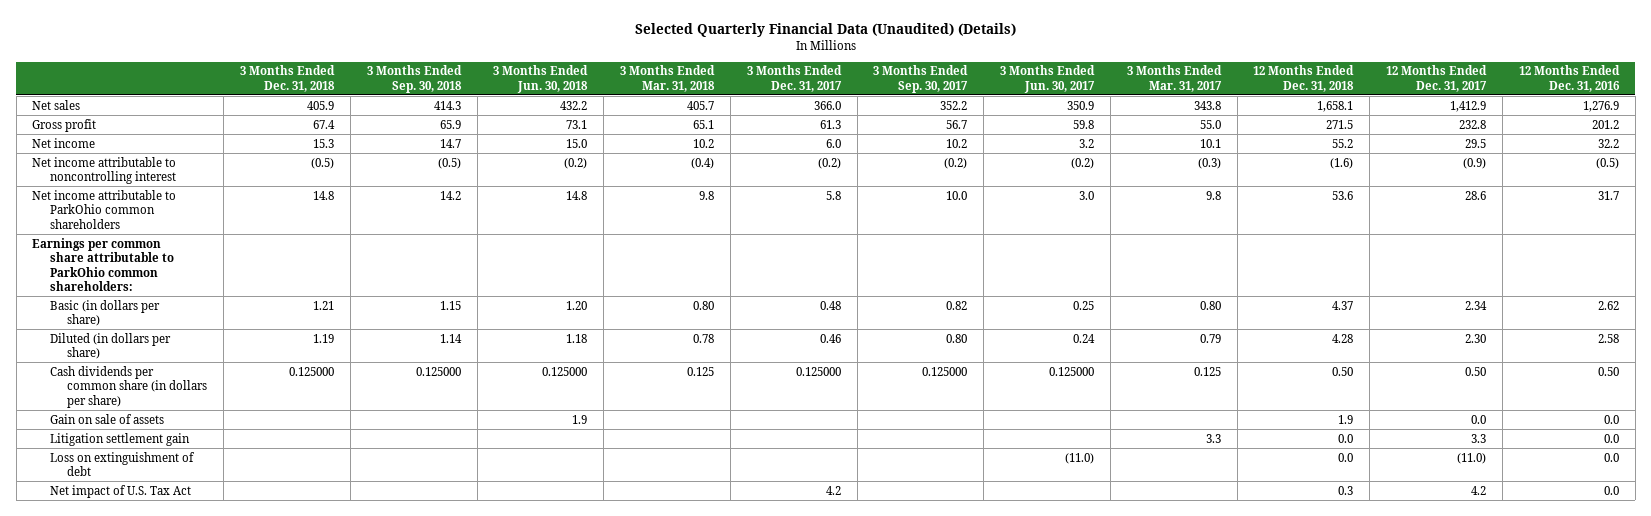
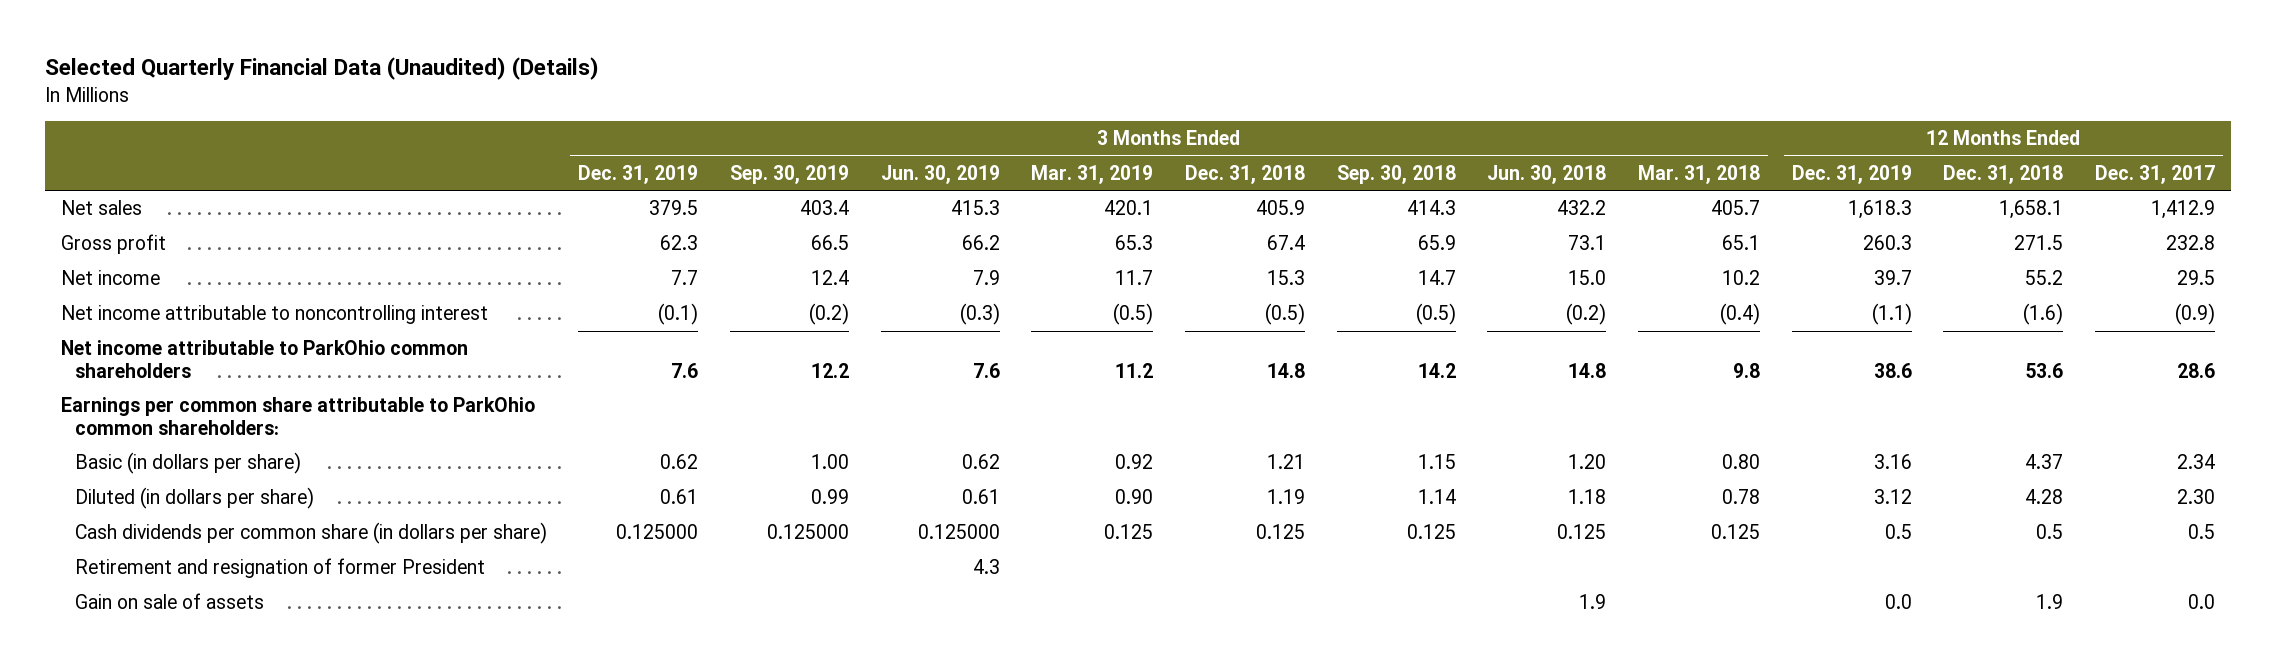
- | 3 Months Ended Dec. 31, 2018 | 3 Months Ended Sep. 30, 2018 | 3 Months Ended Jun. 30, 2018 | 3 Months Ended Mar. 31, 2018 | 3 Months Ended Dec. 31, 2017 | 3 Months Ended Sep. 30, 2017 | 3 Months Ended Jun. 30, 2017 | 3 Months Ended Mar. 31, 2017 | 12 Months Ended Dec. 31, 2018 | 12 Months Ended Dec. 31, 2017 | 12 Months Ended Dec. 31, 2016
+ | 3 Months Ended Dec. 31, 2019 | 3 Months Ended Sep. 30, 2019 | 3 Months Ended Jun. 30, 2019 | 3 Months Ended Mar. 31, 2019 | 3 Months Ended Dec. 31, 2018 | 3 Months Ended Sep. 30, 2018 | 3 Months Ended Jun. 30, 2018 | 3 Months Ended Mar. 31, 2018 | 12 Months Ended Dec. 31, 2019 | 12 Months Ended Dec. 31, 2018 | 12 Months Ended Dec. 31, 2017
- Cash dividends per common share (in dollars per share) | 0.125000 | 0.125000 | 0.125000 | 0.125 | 0.125000 | 0.125000 | 0.125000 | 0.125 | 0.50 | 0.50 | 0.50
+ Cash dividends per common share (in dollars per share) | 0.125000 | 0.125000 | 0.125000 | 0.125 | 0.125 | 0.125 | 0.125 | 0.125 | 0.5 | 0.5 | 0.5
+ Retirement and resignation of former President | | | 4.3 | | | | | | | |
- Litigation settlement gain | | | | | | | | 3.3 | 0.0 | 3.3 | 0.0
- Loss on extinguishment of debt | | | | | | | (11.0) | | 0.0 | (11.0) | 0.0
- Net impact of U.S. Tax Act | | | | | 4.2 | | | | 0.3 | 4.2 | 0.0

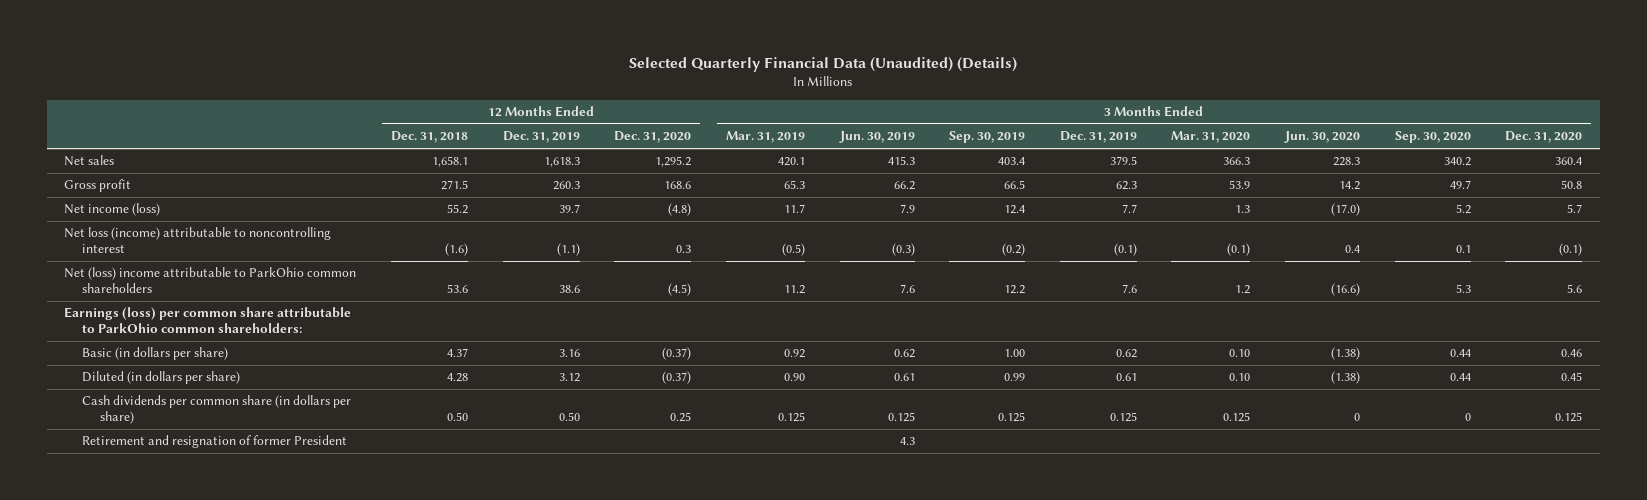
- | 3 Months Ended Dec. 31, 2019 | 3 Months Ended Sep. 30, 2019 | 3 Months Ended Jun. 30, 2019 | 3 Months Ended Mar. 31, 2019 | 3 Months Ended Dec. 31, 2018 | 3 Months Ended Sep. 30, 2018 | 3 Months Ended Jun. 30, 2018 | 3 Months Ended Mar. 31, 2018 | 12 Months Ended Dec. 31, 2019 | 12 Months Ended Dec. 31, 2018 | 12 Months Ended Dec. 31, 2017
+ | 12 Months Ended Dec. 31, 2018 | 12 Months Ended Dec. 31, 2019 | 12 Months Ended Dec. 31, 2020 | 3 Months Ended Mar. 31, 2019 | 3 Months Ended Jun. 30, 2019 | 3 Months Ended Sep. 30, 2019 | 3 Months Ended Dec. 31, 2019 | 3 Months Ended Mar. 31, 2020 | 3 Months Ended Jun. 30, 2020 | 3 Months Ended Sep. 30, 2020 | 3 Months Ended Dec. 31, 2020
- Net income | 7.7 | 12.4 | 7.9 | 11.7 | 15.3 | 14.7 | 15.0 | 10.2 | 39.7 | 55.2 | 29.5
- Net income attributable to noncontrolling interest | (0.1) | (0.2) | (0.3) | (0.5) | (0.5) | (0.5) | (0.2) | (0.4) | (1.1) | (1.6) | (0.9)
- Net income attributable to ParkOhio common shareholders | 7.6 | 12.2 | 7.6 | 11.2 | 14.8 | 14.2 | 14.8 | 9.8 | 38.6 | 53.6 | 28.6
- Earnings per common share attributable to ParkOhio common shareholders:
+ Net income (loss) | 55.2 | 39.7 | (4.8) | 11.7 | 7.9 | 12.4 | 7.7 | 1.3 | (17.0) | 5.2 | 5.7
+ Net loss (income) attributable to noncontrolling interest | (1.6) | (1.1) | 0.3 | (0.5) | (0.3) | (0.2) | (0.1) | (0.1) | 0.4 | 0.1 | (0.1)
+ Net (loss) income attributable to ParkOhio common shareholders | 53.6 | 38.6 | (4.5) | 11.2 | 7.6 | 12.2 | 7.6 | 1.2 | (16.6) | 5.3 | 5.6
+ Earnings (loss) per common share attributable to ParkOhio common shareholders:
- Cash dividends per common share (in dollars per share) | 0.125000 | 0.125000 | 0.125000 | 0.125 | 0.125 | 0.125 | 0.125 | 0.125 | 0.5 | 0.5 | 0.5
+ Cash dividends per common share (in dollars per share) | 0.50 | 0.50 | 0.25 | 0.125 | 0.125 | 0.125 | 0.125 | 0.125 | 0 | 0 | 0.125
- Gain on sale of assets | | | | | | | 1.9 | | 0.0 | 1.9 | 0.0

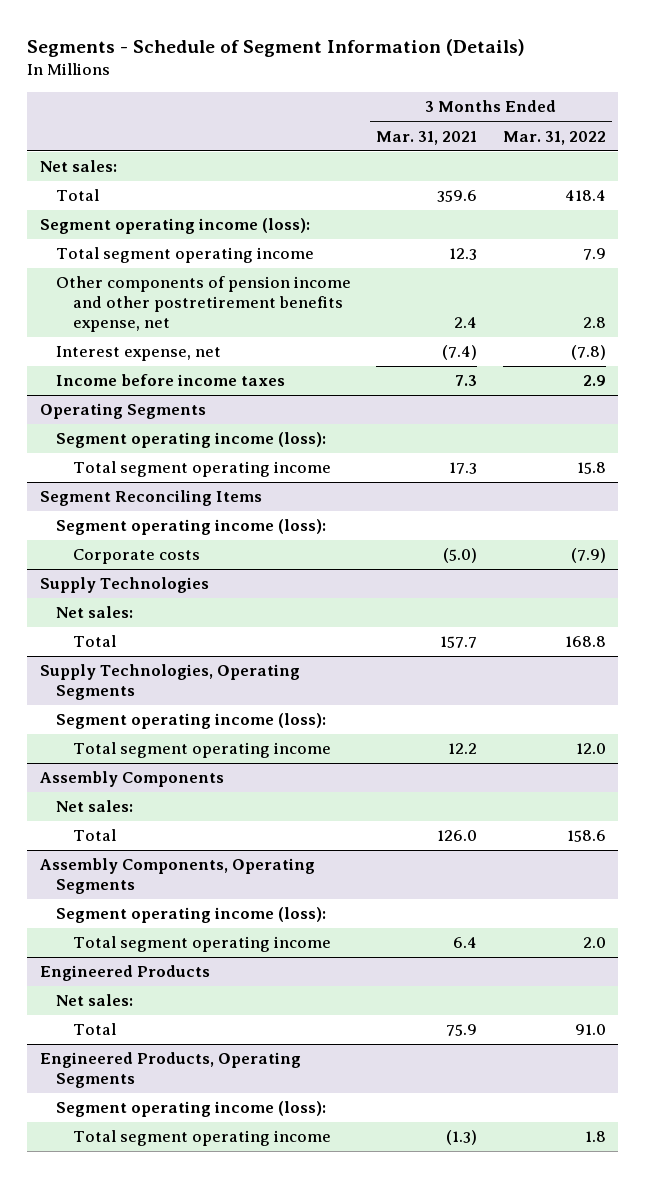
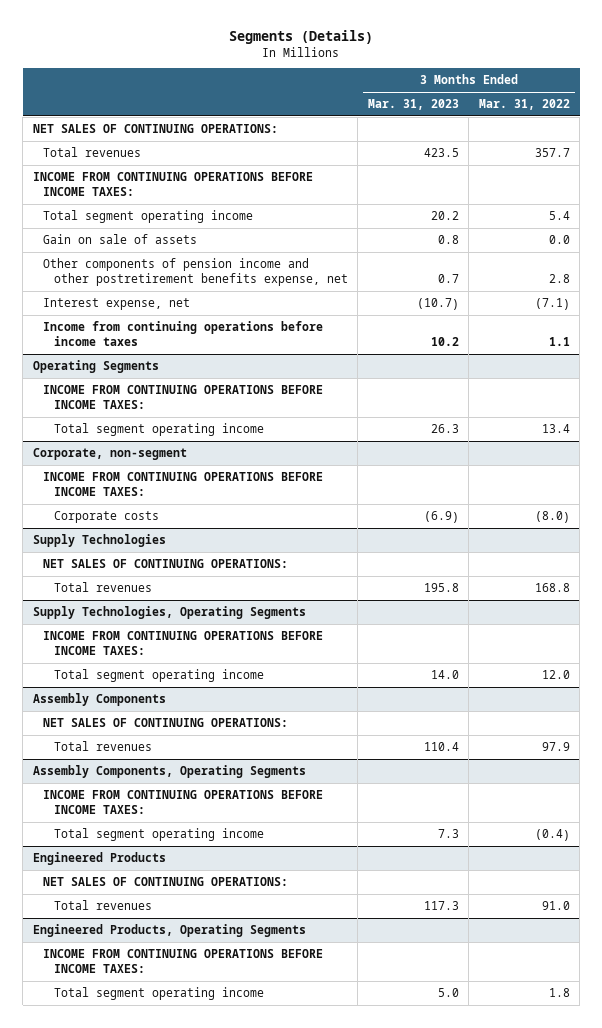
- Segments - Schedule of Segment Information (Details)
+ Segments (Details)
- | 3 Months Ended Mar. 31, 2021 | 3 Months Ended Mar. 31, 2022
+ | 3 Months Ended Mar. 31, 2023 | 3 Months Ended Mar. 31, 2022
- Net sales:
- Total | 359.6 | 418.4
- Segment operating income (loss):
- Total segment operating income | 12.3 | 7.9
+ NET SALES OF CONTINUING OPERATIONS:
+ Total revenues | 423.5 | 357.7
+ INCOME FROM CONTINUING OPERATIONS BEFORE INCOME TAXES:
+ Total segment operating income | 20.2 | 5.4
+ Gain on sale of assets | 0.8 | 0.0
- Interest expense, net | (7.4) | (7.8)
- Income before income taxes | 7.3 | 2.9
+ Interest expense, net | (10.7) | (7.1)
+ Income from continuing operations before income taxes | 10.2 | 1.1
@ Operating Segments
- Segment operating income (loss):
- Total segment operating income | 17.3 | 15.8
- Segment Reconciling Items
- Segment operating income (loss):
- Corporate costs | (5.0) | (7.9)
@ Operating Segments
+ INCOME FROM CONTINUING OPERATIONS BEFORE INCOME TAXES:
+ Total segment operating income | 26.3 | 13.4
+ Corporate, non-segment
+ INCOME FROM CONTINUING OPERATIONS BEFORE INCOME TAXES:
+ Corporate costs | (6.9) | (8.0)
@ Supply Technologies
- Net sales:
- Total | 157.7 | 168.8
+ NET SALES OF CONTINUING OPERATIONS:
+ Total revenues | 195.8 | 168.8
@ Supply Technologies, Operating Segments
- Segment operating income (loss):
+ INCOME FROM CONTINUING OPERATIONS BEFORE INCOME TAXES:
@ Assembly Components
- Net sales:
- Total | 126.0 | 158.6
+ NET SALES OF CONTINUING OPERATIONS:
+ Total revenues | 110.4 | 97.9
@ Assembly Components, Operating Segments
- Segment operating income (loss):
- Total segment operating income | 6.4 | 2.0
+ INCOME FROM CONTINUING OPERATIONS BEFORE INCOME TAXES:
+ Total segment operating income | 7.3 | (0.4)
@ Engineered Products
- Net sales:
- Total | 75.9 | 91.0
+ NET SALES OF CONTINUING OPERATIONS:
+ Total revenues | 117.3 | 91.0
@ Engineered Products, Operating Segments
- Segment operating income (loss):
+ INCOME FROM CONTINUING OPERATIONS BEFORE INCOME TAXES:

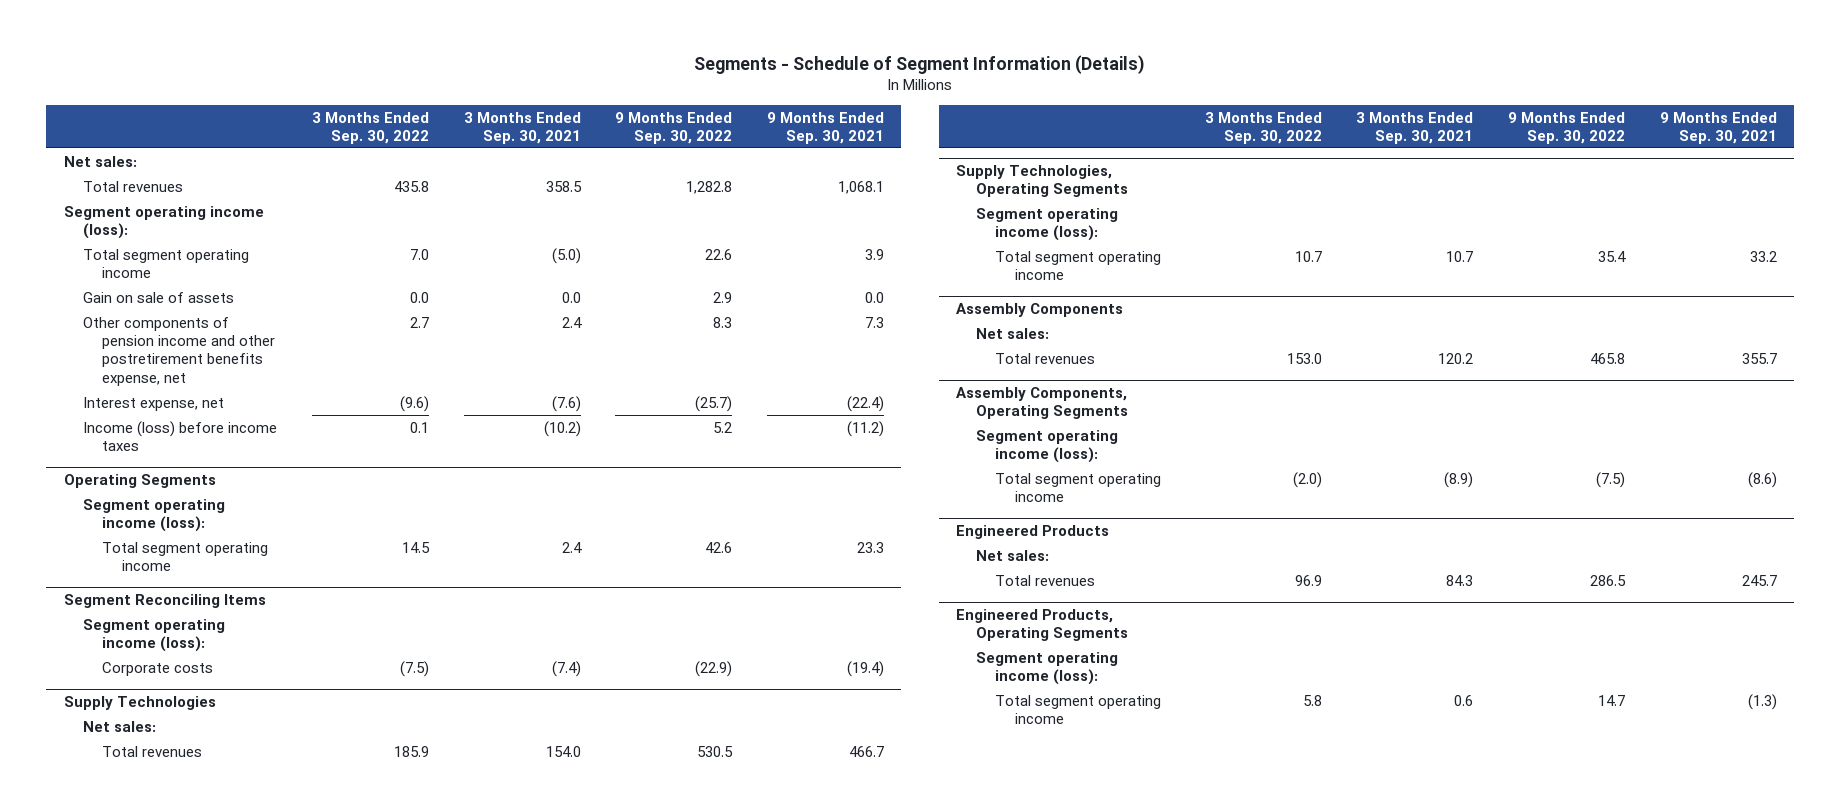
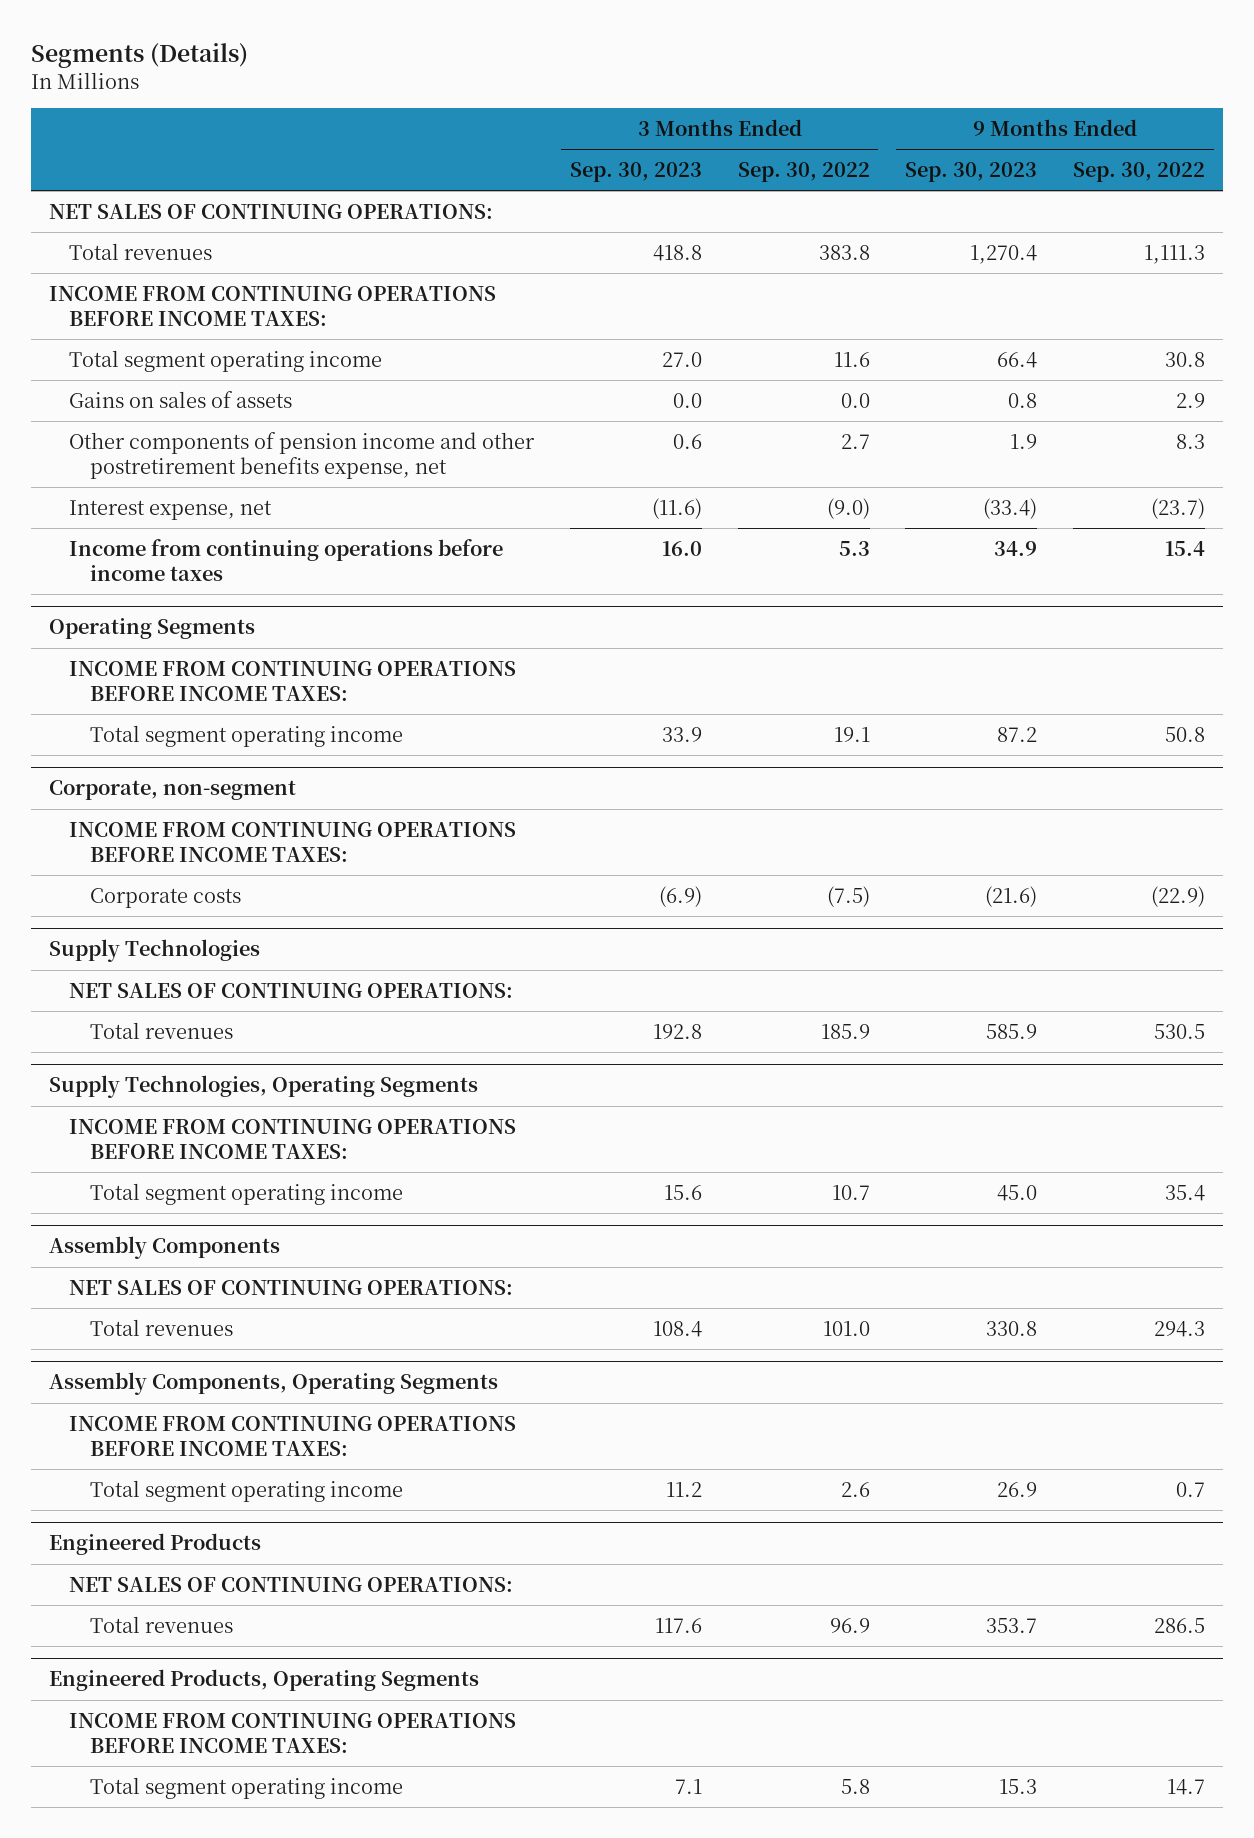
- Segments - Schedule of Segment Information (Details)
+ Segments (Details)
- | 3 Months Ended Sep. 30, 2022 | 3 Months Ended Sep. 30, 2021 | 9 Months Ended Sep. 30, 2022 | 9 Months Ended Sep. 30, 2021
+ | 3 Months Ended Sep. 30, 2023 | 3 Months Ended Sep. 30, 2022 | 9 Months Ended Sep. 30, 2023 | 9 Months Ended Sep. 30, 2022
- Net sales:
- Total revenues | 435.8 | 358.5 | 1,282.8 | 1,068.1
- Segment operating income (loss):
- Total segment operating income | 7.0 | (5.0) | 22.6 | 3.9
- Gain on sale of assets | 0.0 | 0.0 | 2.9 | 0.0
+ NET SALES OF CONTINUING OPERATIONS:
+ Total revenues | 418.8 | 383.8 | 1,270.4 | 1,111.3
+ INCOME FROM CONTINUING OPERATIONS BEFORE INCOME TAXES:
+ Total segment operating income | 27.0 | 11.6 | 66.4 | 30.8
+ Gains on sales of assets | 0.0 | 0.0 | 0.8 | 2.9
- Interest expense, net | (9.6) | (7.6) | (25.7) | (22.4)
- Income (loss) before income taxes | 0.1 | (10.2) | 5.2 | (11.2)
+ Interest expense, net | (11.6) | (9.0) | (33.4) | (23.7)
+ Income from continuing operations before income taxes | 16.0 | 5.3 | 34.9 | 15.4
@ Operating Segments
- Segment operating income (loss):
- Total segment operating income | 14.5 | 2.4 | 42.6 | 23.3
- Segment Reconciling Items
- Segment operating income (loss):
@ Operating Segments
+ INCOME FROM CONTINUING OPERATIONS BEFORE INCOME TAXES:
+ Total segment operating income | 33.9 | 19.1 | 87.2 | 50.8
+ Corporate, non-segment
+ INCOME FROM CONTINUING OPERATIONS BEFORE INCOME TAXES:
@ Supply Technologies
- Net sales:
+ NET SALES OF CONTINUING OPERATIONS:
@ Supply Technologies, Operating Segments
- Segment operating income (loss):
+ INCOME FROM CONTINUING OPERATIONS BEFORE INCOME TAXES:
@ Assembly Components
- Net sales:
- Total revenues | 153.0 | 120.2 | 465.8 | 355.7
+ NET SALES OF CONTINUING OPERATIONS:
+ Total revenues | 108.4 | 101.0 | 330.8 | 294.3
@ Assembly Components, Operating Segments
- Segment operating income (loss):
- Total segment operating income | (2.0) | (8.9) | (7.5) | (8.6)
+ INCOME FROM CONTINUING OPERATIONS BEFORE INCOME TAXES:
+ Total segment operating income | 11.2 | 2.6 | 26.9 | 0.7
@ Engineered Products
- Net sales:
+ NET SALES OF CONTINUING OPERATIONS:
@ Engineered Products, Operating Segments
- Segment operating income (loss):
+ INCOME FROM CONTINUING OPERATIONS BEFORE INCOME TAXES:

